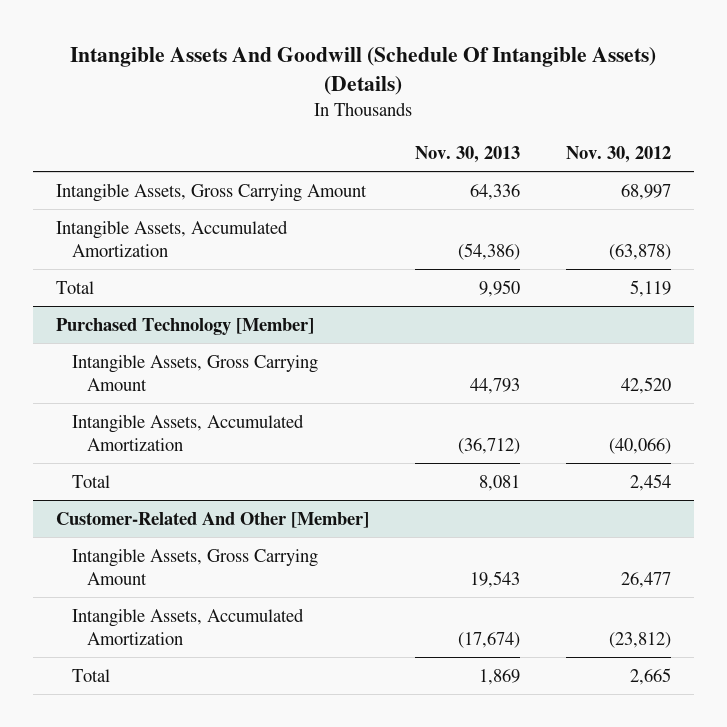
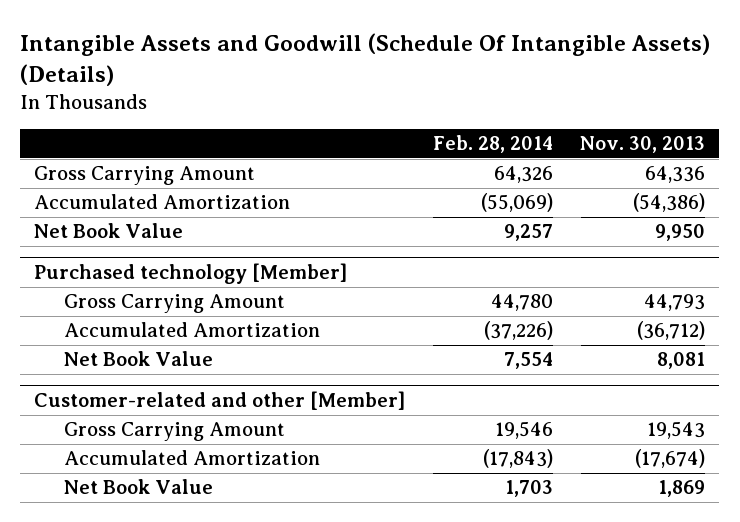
- Intangible Assets And Goodwill (Schedule Of Intangible Assets) (Details)
+ Intangible Assets and Goodwill (Schedule Of Intangible Assets) (Details)
- | Nov. 30, 2013 | Nov. 30, 2012
+ | Feb. 28, 2014 | Nov. 30, 2013
- Intangible Assets, Gross Carrying Amount | 64,336 | 68,997
- Intangible Assets, Accumulated Amortization | (54,386) | (63,878)
- Total | 9,950 | 5,119
- Purchased Technology [Member]
- Intangible Assets, Gross Carrying Amount | 44,793 | 42,520
- Intangible Assets, Accumulated Amortization | (36,712) | (40,066)
- Total | 8,081 | 2,454
- Customer-Related And Other [Member]
- Intangible Assets, Gross Carrying Amount | 19,543 | 26,477
- Intangible Assets, Accumulated Amortization | (17,674) | (23,812)
- Total | 1,869 | 2,665
+ Gross Carrying Amount | 64,326 | 64,336
+ Accumulated Amortization | (55,069) | (54,386)
+ Net Book Value | 9,257 | 9,950
+ Purchased technology [Member]
+ Gross Carrying Amount | 44,780 | 44,793
+ Accumulated Amortization | (37,226) | (36,712)
+ Net Book Value | 7,554 | 8,081
+ Customer-related and other [Member]
+ Gross Carrying Amount | 19,546 | 19,543
+ Accumulated Amortization | (17,843) | (17,674)
+ Net Book Value | 1,703 | 1,869

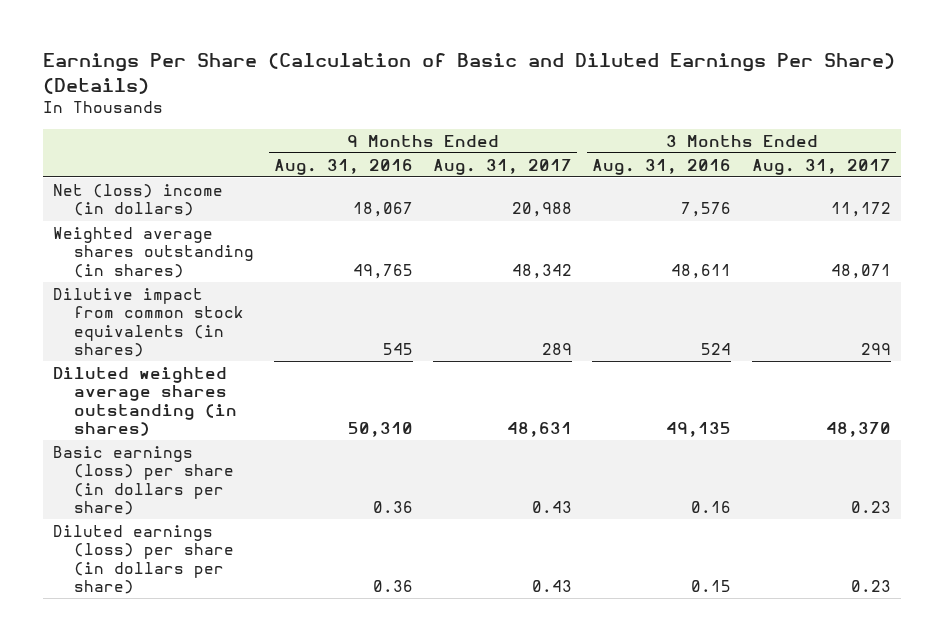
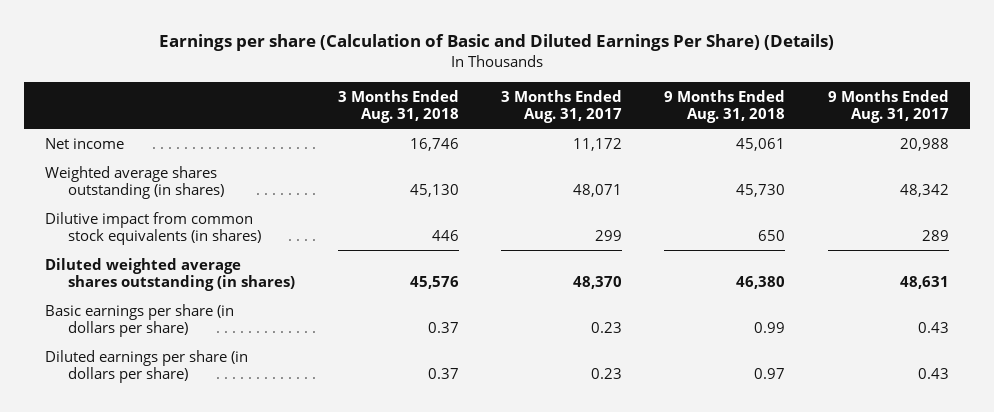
- Earnings Per Share (Calculation of Basic and Diluted Earnings Per Share) (Details)
+ Earnings per share (Calculation of Basic and Diluted Earnings Per Share) (Details)
- | 9 Months Ended Aug. 31, 2016 | 9 Months Ended Aug. 31, 2017 | 3 Months Ended Aug. 31, 2016 | 3 Months Ended Aug. 31, 2017
+ | 3 Months Ended Aug. 31, 2018 | 3 Months Ended Aug. 31, 2017 | 9 Months Ended Aug. 31, 2018 | 9 Months Ended Aug. 31, 2017
- Net (loss) income (in dollars) | 18,067 | 20,988 | 7,576 | 11,172
+ Net income | 16,746 | 11,172 | 45,061 | 20,988
- Basic earnings (loss) per share (in dollars per share) | 0.36 | 0.43 | 0.16 | 0.23
- Diluted earnings (loss) per share (in dollars per share) | 0.36 | 0.43 | 0.15 | 0.23
+ Basic earnings per share (in dollars per share) | 0.37 | 0.23 | 0.99 | 0.43
+ Diluted earnings per share (in dollars per share) | 0.37 | 0.23 | 0.97 | 0.43

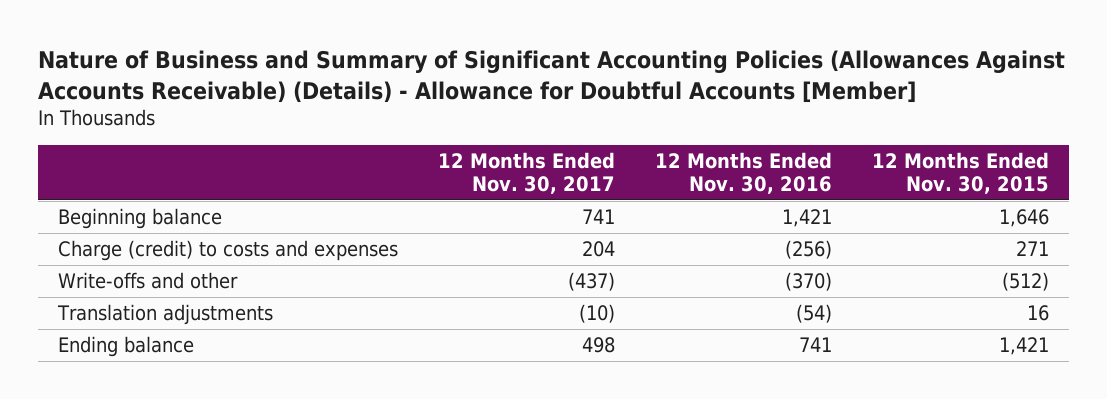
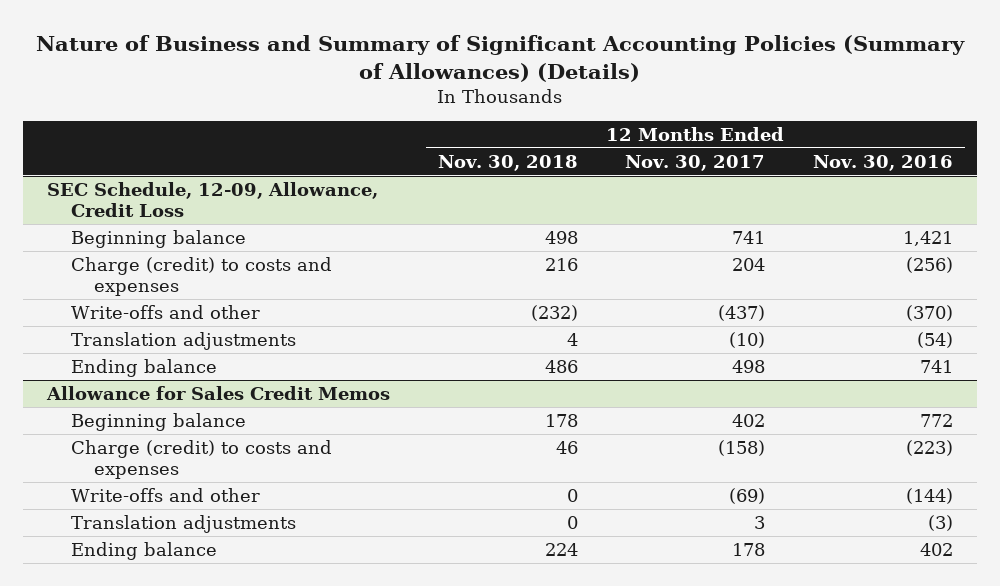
- Nature of Business and Summary of Significant Accounting Policies (Allowances Against Accounts Receivable) (Details) - Allowance for Doubtful Accounts [Member]
+ Nature of Business and Summary of Significant Accounting Policies (Summary of Allowances) (Details)
- | 12 Months Ended Nov. 30, 2017 | 12 Months Ended Nov. 30, 2016 | 12 Months Ended Nov. 30, 2015
+ | 12 Months Ended Nov. 30, 2018 | 12 Months Ended Nov. 30, 2017 | 12 Months Ended Nov. 30, 2016
+ SEC Schedule, 12-09, Allowance, Credit Loss
+ Allowance for Sales Credit Memos
+ Beginning balance | 178 | 402 | 772
+ Charge (credit) to costs and expenses | 46 | (158) | (223)
+ Write-offs and other | 0 | (69) | (144)
+ Translation adjustments | 0 | 3 | (3)
+ Ending balance | 224 | 178 | 402

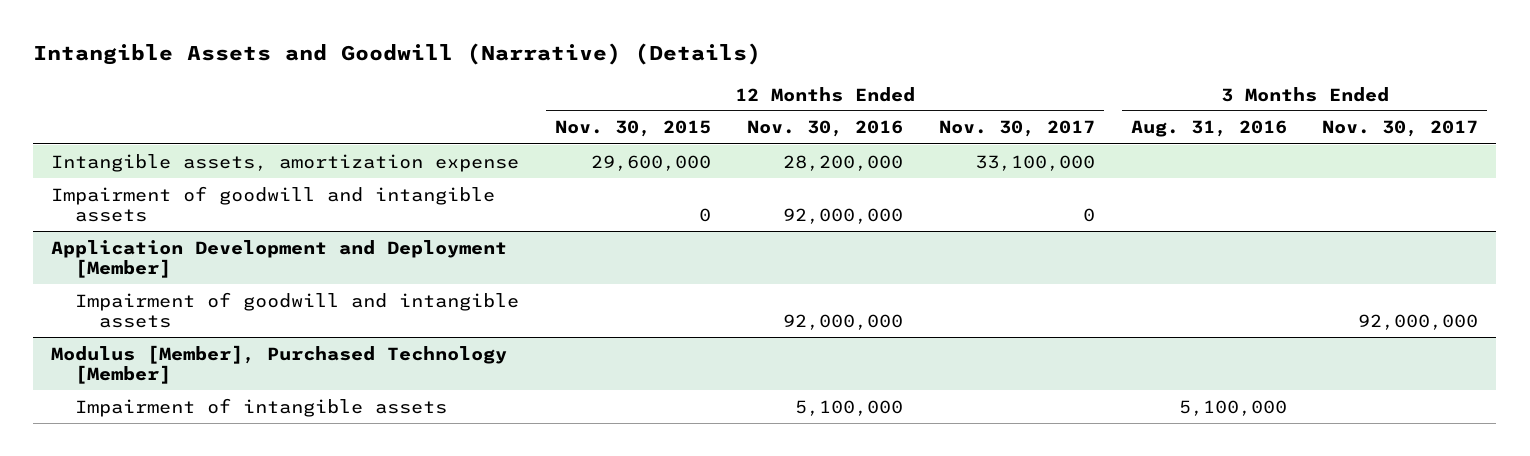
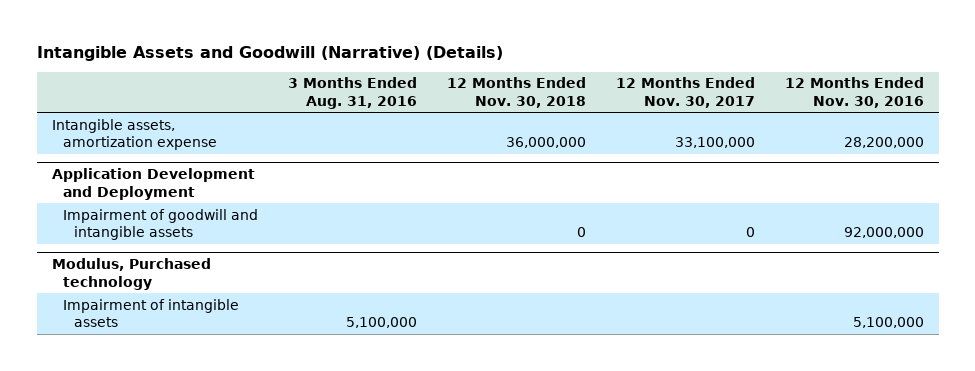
- | 12 Months Ended Nov. 30, 2015 | 12 Months Ended Nov. 30, 2016 | 12 Months Ended Nov. 30, 2017 | 3 Months Ended Aug. 31, 2016 | 3 Months Ended Nov. 30, 2017
+ | 3 Months Ended Aug. 31, 2016 | 12 Months Ended Nov. 30, 2018 | 12 Months Ended Nov. 30, 2017 | 12 Months Ended Nov. 30, 2016
+ Application Development and Deployment
- Application Development and Deployment [Member]
- Impairment of goodwill and intangible assets | | 92,000,000 | | | 92,000,000
- Modulus [Member], Purchased Technology [Member]
+ Modulus, Purchased technology

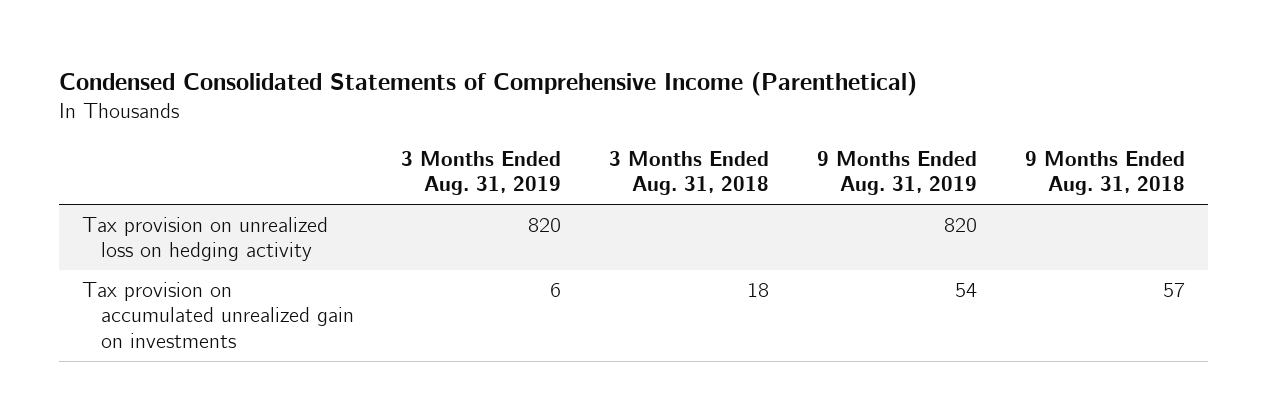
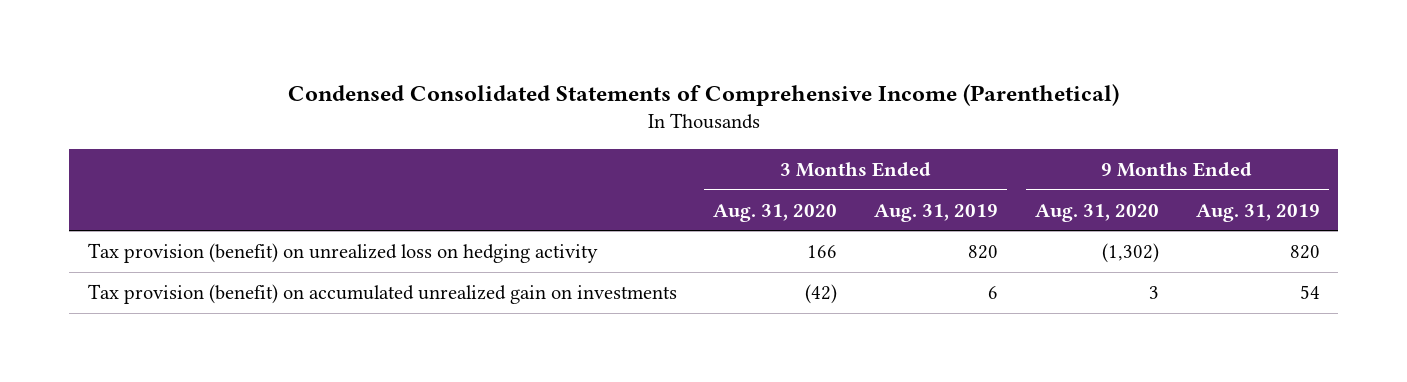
- | 3 Months Ended Aug. 31, 2019 | 3 Months Ended Aug. 31, 2018 | 9 Months Ended Aug. 31, 2019 | 9 Months Ended Aug. 31, 2018
+ | 3 Months Ended Aug. 31, 2020 | 3 Months Ended Aug. 31, 2019 | 9 Months Ended Aug. 31, 2020 | 9 Months Ended Aug. 31, 2019
- Tax provision on unrealized loss on hedging activity | 820 | | 820 |
- Tax provision on accumulated unrealized gain on investments | 6 | 18 | 54 | 57
+ Tax provision (benefit) on unrealized loss on hedging activity | 166 | 820 | (1,302) | 820
+ Tax provision (benefit) on accumulated unrealized gain on investments | (42) | 6 | 3 | 54

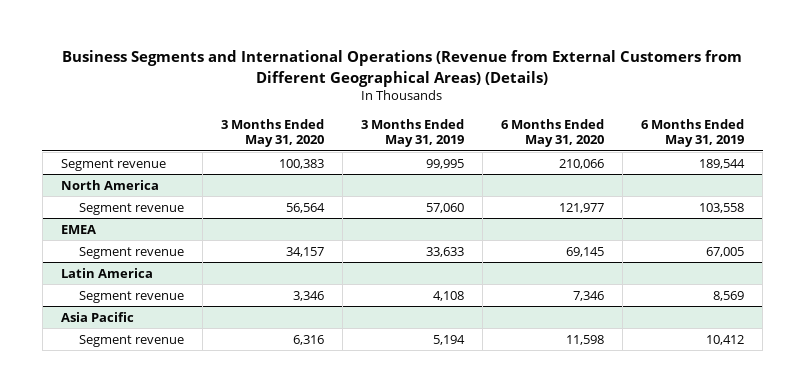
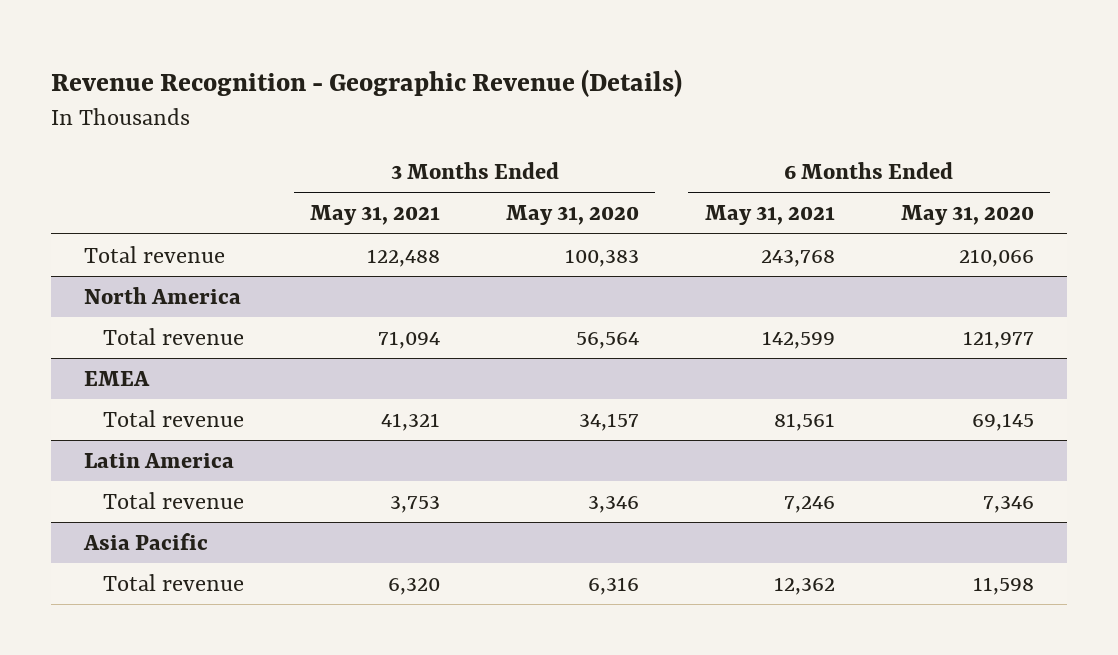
- Business Segments and International Operations (Revenue from External Customers from Different Geographical Areas) (Details)
+ Revenue Recognition - Geographic Revenue (Details)
- | 3 Months Ended May 31, 2020 | 3 Months Ended May 31, 2019 | 6 Months Ended May 31, 2020 | 6 Months Ended May 31, 2019
+ | 3 Months Ended May 31, 2021 | 3 Months Ended May 31, 2020 | 6 Months Ended May 31, 2021 | 6 Months Ended May 31, 2020
- Segment revenue | 100,383 | 99,995 | 210,066 | 189,544
+ Total revenue | 122,488 | 100,383 | 243,768 | 210,066
@ North America
- Segment revenue | 56,564 | 57,060 | 121,977 | 103,558
+ Total revenue | 71,094 | 56,564 | 142,599 | 121,977
@ EMEA
- Segment revenue | 34,157 | 33,633 | 69,145 | 67,005
+ Total revenue | 41,321 | 34,157 | 81,561 | 69,145
@ Latin America
- Segment revenue | 3,346 | 4,108 | 7,346 | 8,569
+ Total revenue | 3,753 | 3,346 | 7,246 | 7,346
@ Asia Pacific
- Segment revenue | 6,316 | 5,194 | 11,598 | 10,412
+ Total revenue | 6,320 | 6,316 | 12,362 | 11,598

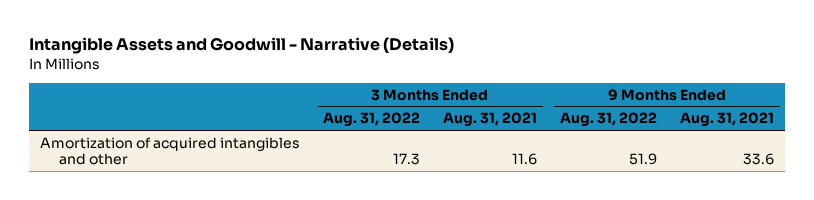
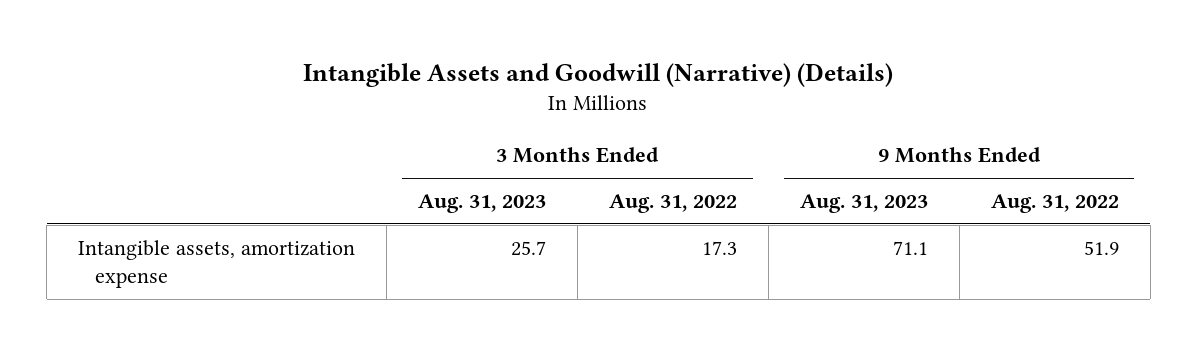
- Intangible Assets and Goodwill - Narrative (Details)
+ Intangible Assets and Goodwill (Narrative) (Details)
- | 3 Months Ended Aug. 31, 2022 | 3 Months Ended Aug. 31, 2021 | 9 Months Ended Aug. 31, 2022 | 9 Months Ended Aug. 31, 2021
+ | 3 Months Ended Aug. 31, 2023 | 3 Months Ended Aug. 31, 2022 | 9 Months Ended Aug. 31, 2023 | 9 Months Ended Aug. 31, 2022
- Amortization of acquired intangibles and other | 17.3 | 11.6 | 51.9 | 33.6
+ Intangible assets, amortization expense | 25.7 | 17.3 | 71.1 | 51.9

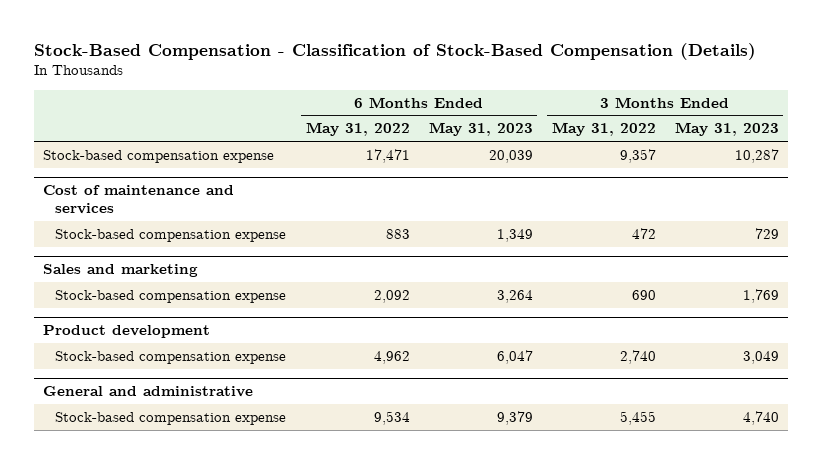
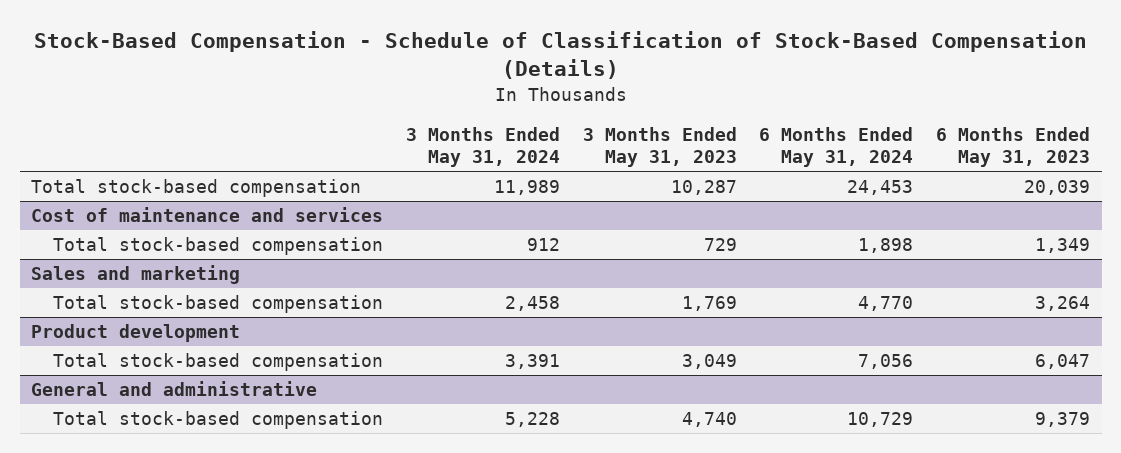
- Stock-Based Compensation - Classification of Stock-Based Compensation (Details)
+ Stock-Based Compensation - Schedule of Classification of Stock-Based Compensation (Details)
- | 6 Months Ended May 31, 2022 | 6 Months Ended May 31, 2023 | 3 Months Ended May 31, 2022 | 3 Months Ended May 31, 2023
+ | 3 Months Ended May 31, 2024 | 3 Months Ended May 31, 2023 | 6 Months Ended May 31, 2024 | 6 Months Ended May 31, 2023
- Stock-based compensation expense | 17,471 | 20,039 | 9,357 | 10,287
+ Total stock-based compensation | 11,989 | 10,287 | 24,453 | 20,039
@ Cost of maintenance and services
- Stock-based compensation expense | 883 | 1,349 | 472 | 729
+ Total stock-based compensation | 912 | 729 | 1,898 | 1,349
@ Sales and marketing
- Stock-based compensation expense | 2,092 | 3,264 | 690 | 1,769
+ Total stock-based compensation | 2,458 | 1,769 | 4,770 | 3,264
@ Product development
- Stock-based compensation expense | 4,962 | 6,047 | 2,740 | 3,049
+ Total stock-based compensation | 3,391 | 3,049 | 7,056 | 6,047
@ General and administrative
- Stock-based compensation expense | 9,534 | 9,379 | 5,455 | 4,740
+ Total stock-based compensation | 5,228 | 4,740 | 10,729 | 9,379

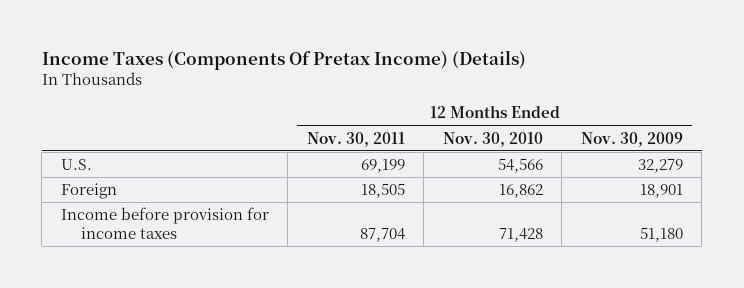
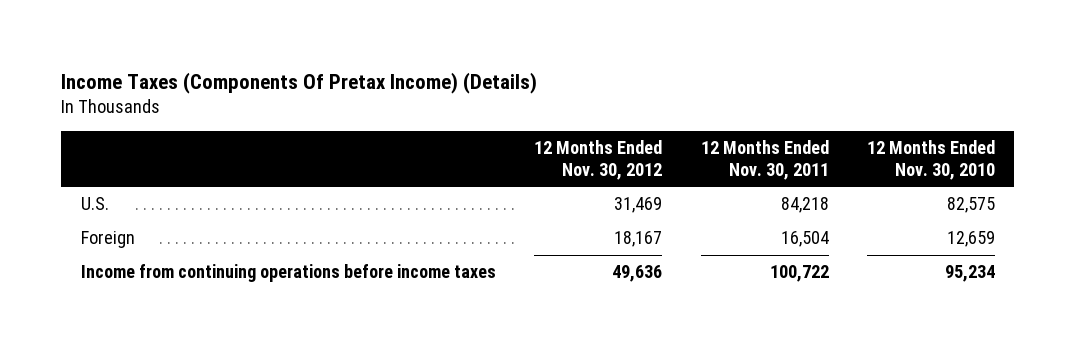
- | 12 Months Ended Nov. 30, 2011 | 12 Months Ended Nov. 30, 2010 | 12 Months Ended Nov. 30, 2009
+ | 12 Months Ended Nov. 30, 2012 | 12 Months Ended Nov. 30, 2011 | 12 Months Ended Nov. 30, 2010
- U.S. | 69,199 | 54,566 | 32,279
- Foreign | 18,505 | 16,862 | 18,901
- Income before provision for income taxes | 87,704 | 71,428 | 51,180
+ U.S. | 31,469 | 84,218 | 82,575
+ Foreign | 18,167 | 16,504 | 12,659
+ Income from continuing operations before income taxes | 49,636 | 100,722 | 95,234

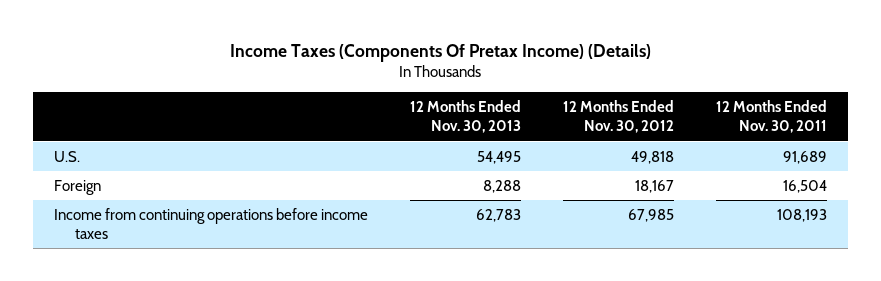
- | 12 Months Ended Nov. 30, 2012 | 12 Months Ended Nov. 30, 2011 | 12 Months Ended Nov. 30, 2010
+ | 12 Months Ended Nov. 30, 2013 | 12 Months Ended Nov. 30, 2012 | 12 Months Ended Nov. 30, 2011
- U.S. | 31,469 | 84,218 | 82,575
+ U.S. | 54,495 | 49,818 | 91,689
- Income from continuing operations before income taxes | 49,636 | 100,722 | 95,234
+ Income from continuing operations before income taxes | 62,783 | 67,985 | 108,193

